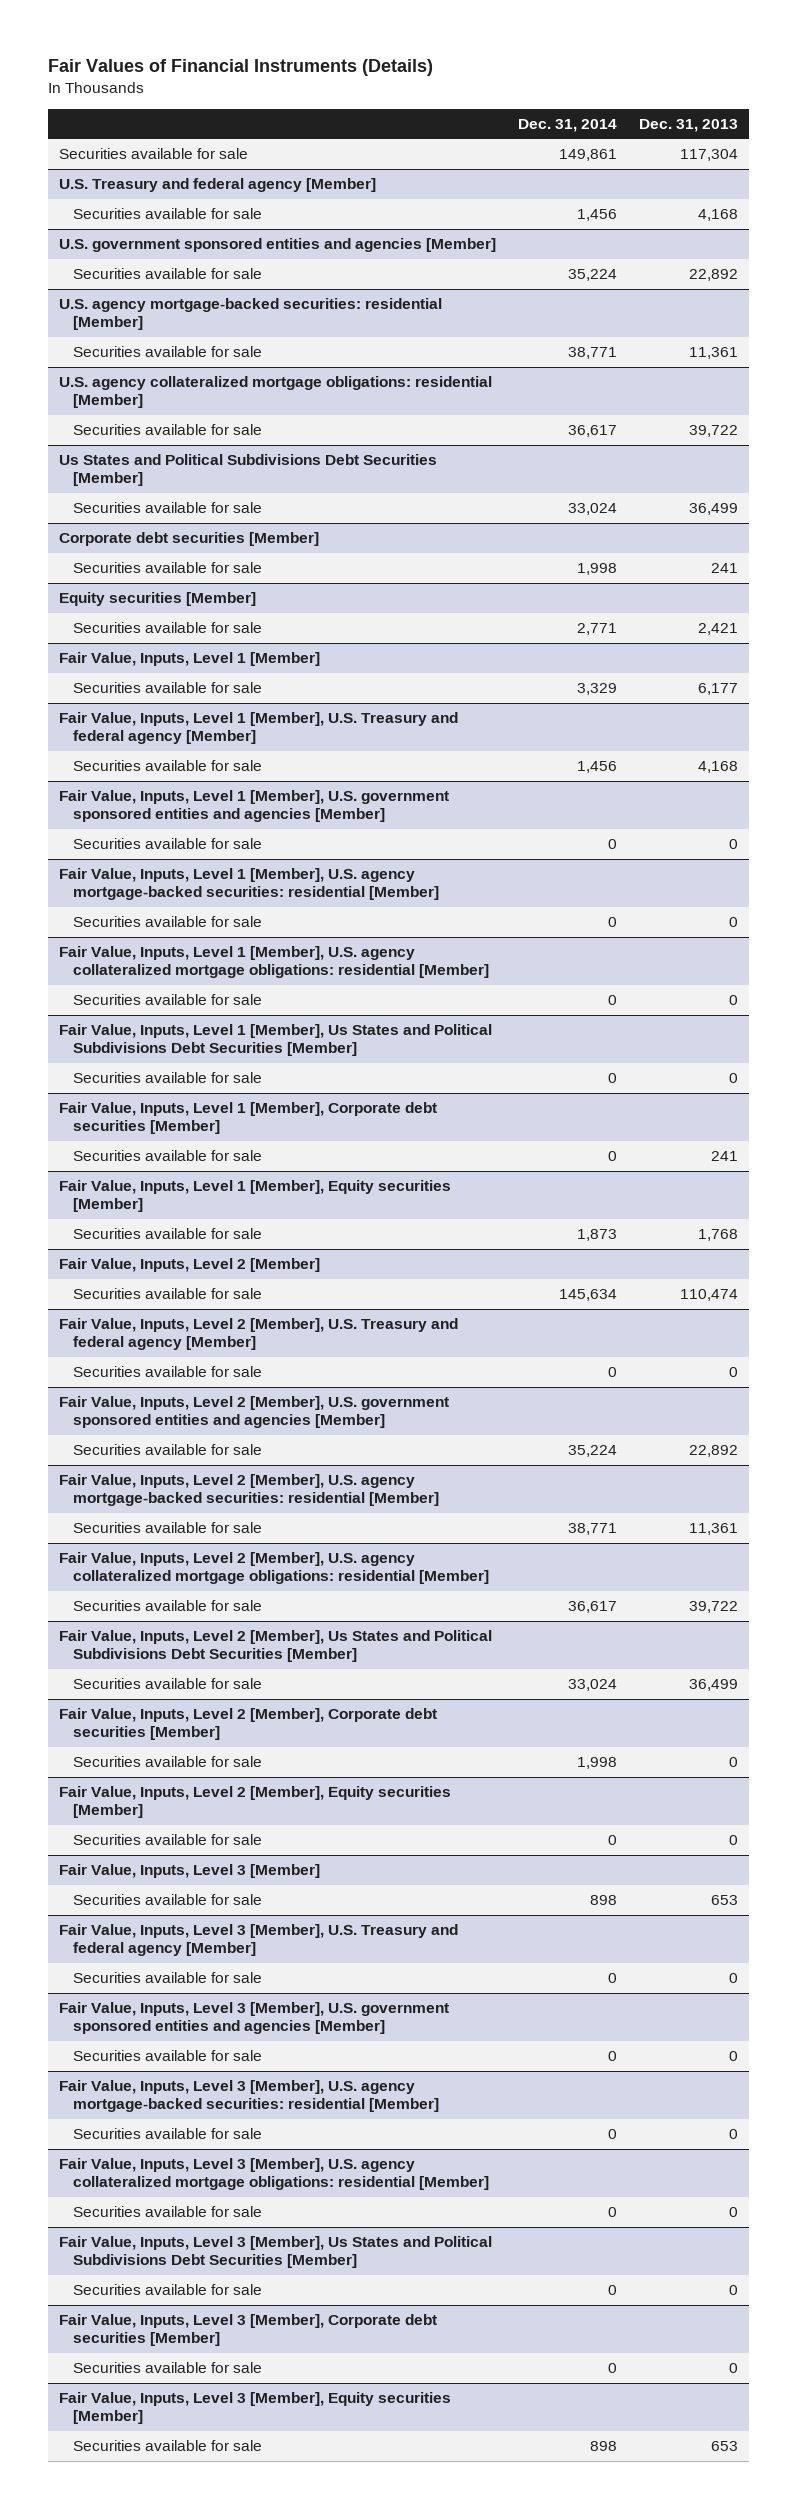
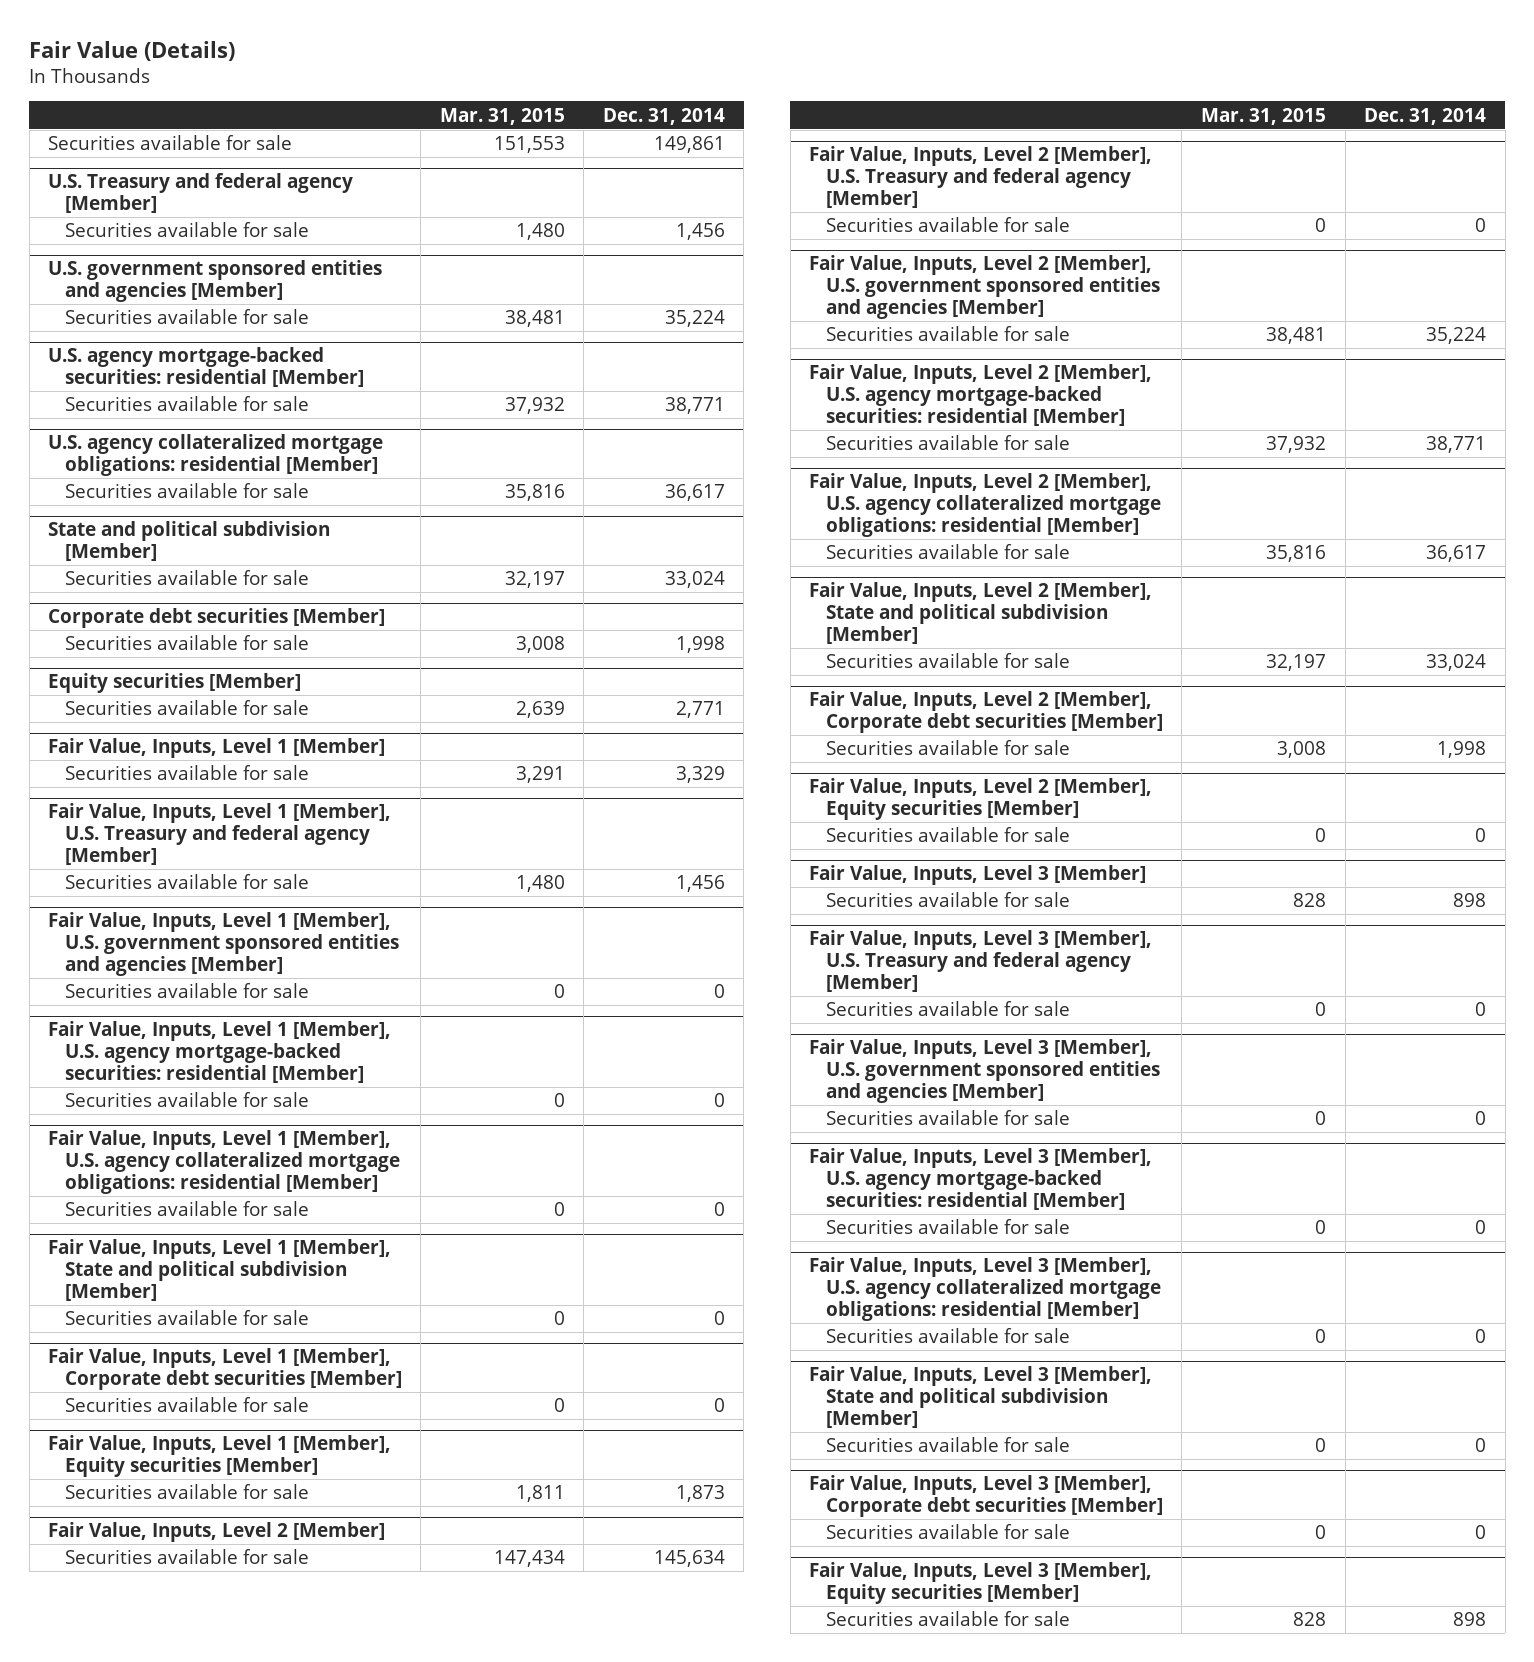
- Fair Values of Financial Instruments (Details)
+ Fair Value (Details)
- | Dec. 31, 2014 | Dec. 31, 2013
+ | Mar. 31, 2015 | Dec. 31, 2014
- Us States and Political Subdivisions Debt Securities [Member]
+ State and political subdivision [Member]
- Fair Value, Inputs, Level 1 [Member], Us States and Political Subdivisions Debt Securities [Member]
+ Fair Value, Inputs, Level 1 [Member], State and political subdivision [Member]
- Fair Value, Inputs, Level 2 [Member], Us States and Political Subdivisions Debt Securities [Member]
+ Fair Value, Inputs, Level 2 [Member], State and political subdivision [Member]
- Fair Value, Inputs, Level 3 [Member], Us States and Political Subdivisions Debt Securities [Member]
+ Fair Value, Inputs, Level 3 [Member], State and political subdivision [Member]

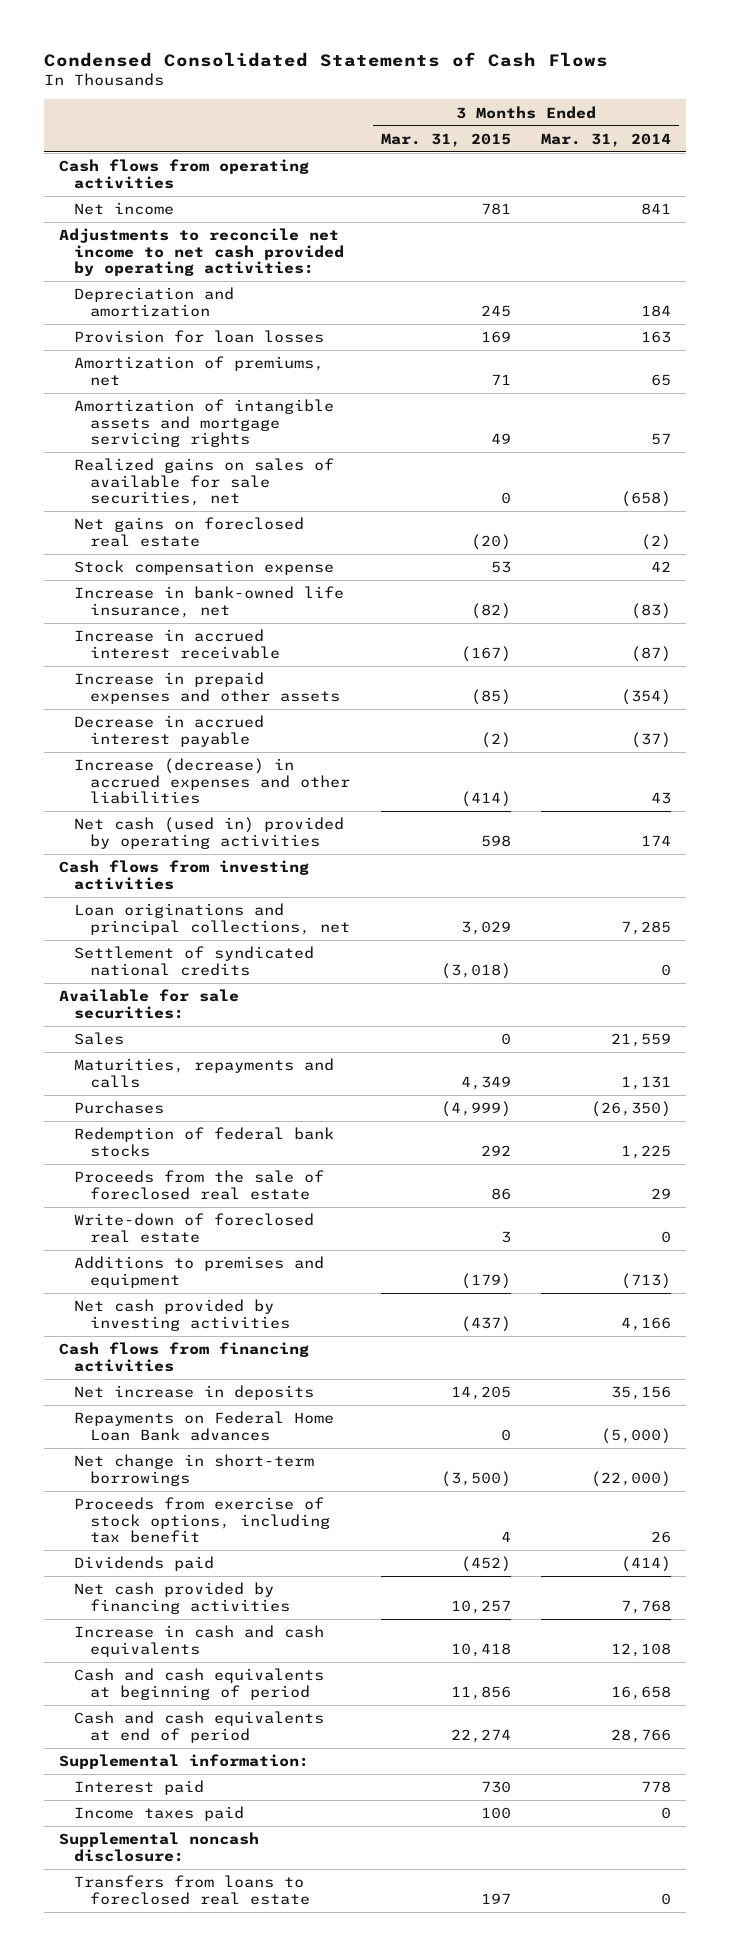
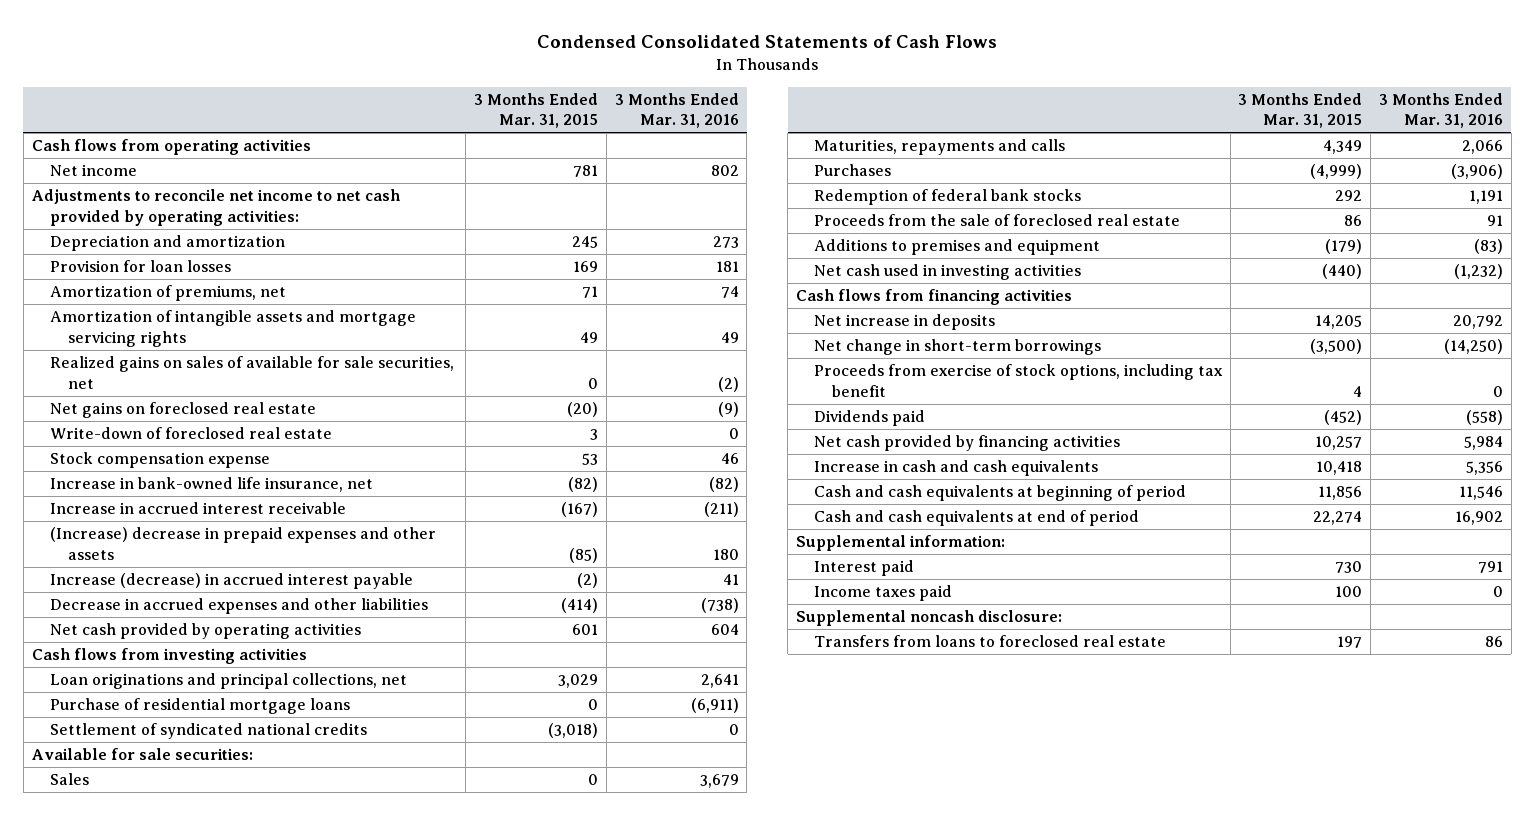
- | 3 Months Ended Mar. 31, 2015 | 3 Months Ended Mar. 31, 2014
+ | 3 Months Ended Mar. 31, 2015 | 3 Months Ended Mar. 31, 2016
moved up: Write-down of foreclosed real estate | 3 | 0
- Increase in prepaid expenses and other assets | (85) | (354)
- Decrease in accrued interest payable | (2) | (37)
- Increase (decrease) in accrued expenses and other liabilities | (414) | 43
- Net cash (used in) provided by operating activities | 598 | 174
+ (Increase) decrease in prepaid expenses and other assets | (85) | 180
+ Increase (decrease) in accrued interest payable | (2) | 41
+ Decrease in accrued expenses and other liabilities | (414) | (738)
+ Net cash provided by operating activities | 601 | 604
+ Purchase of residential mortgage loans | 0 | (6,911)
- Net cash provided by investing activities | (437) | 4,166
+ Net cash used in investing activities | (440) | (1,232)
- Repayments on Federal Home Loan Bank advances | 0 | (5,000)

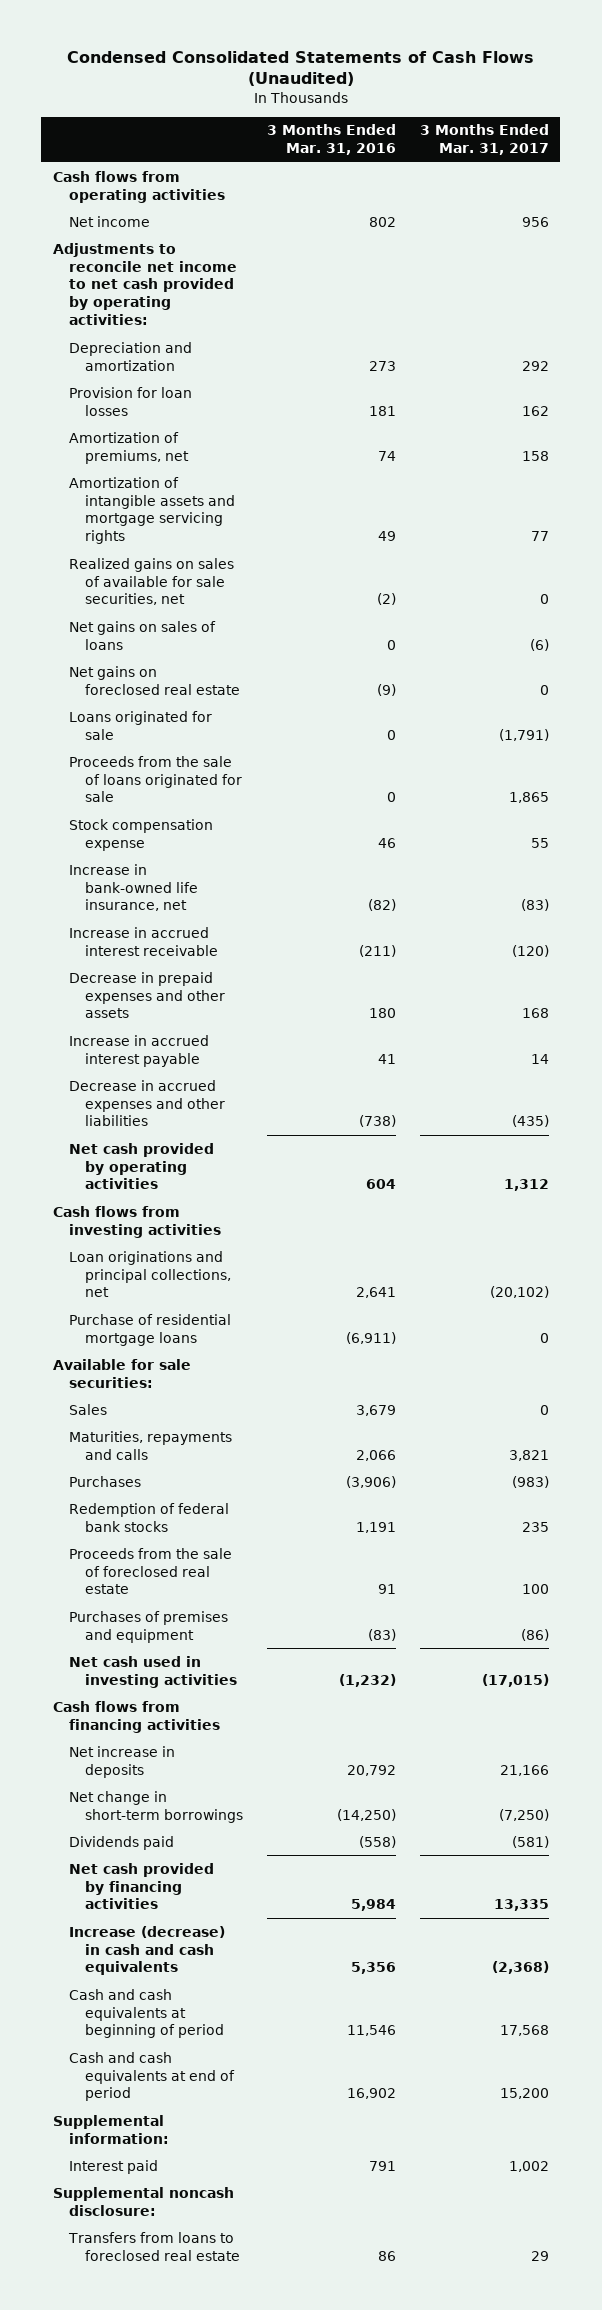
- Condensed Consolidated Statements of Cash Flows
+ Condensed Consolidated Statements of Cash Flows (Unaudited)
- | 3 Months Ended Mar. 31, 2015 | 3 Months Ended Mar. 31, 2016
+ | 3 Months Ended Mar. 31, 2016 | 3 Months Ended Mar. 31, 2017
+ Net gains on sales of loans | 0 | (6)
- Write-down of foreclosed real estate | 3 | 0
+ Loans originated for sale | 0 | (1,791)
+ Proceeds from the sale of loans originated for sale | 0 | 1,865
- (Increase) decrease in prepaid expenses and other assets | (85) | 180
- Increase (decrease) in accrued interest payable | (2) | 41
+ Decrease in prepaid expenses and other assets | 180 | 168
+ Increase in accrued interest payable | 41 | 14
- Settlement of syndicated national credits | (3,018) | 0
- Additions to premises and equipment | (179) | (83)
+ Purchases of premises and equipment | (83) | (86)
- Proceeds from exercise of stock options, including tax benefit | 4 | 0
- Increase in cash and cash equivalents | 10,418 | 5,356
+ Increase (decrease) in cash and cash equivalents | 5,356 | (2,368)
- Income taxes paid | 100 | 0

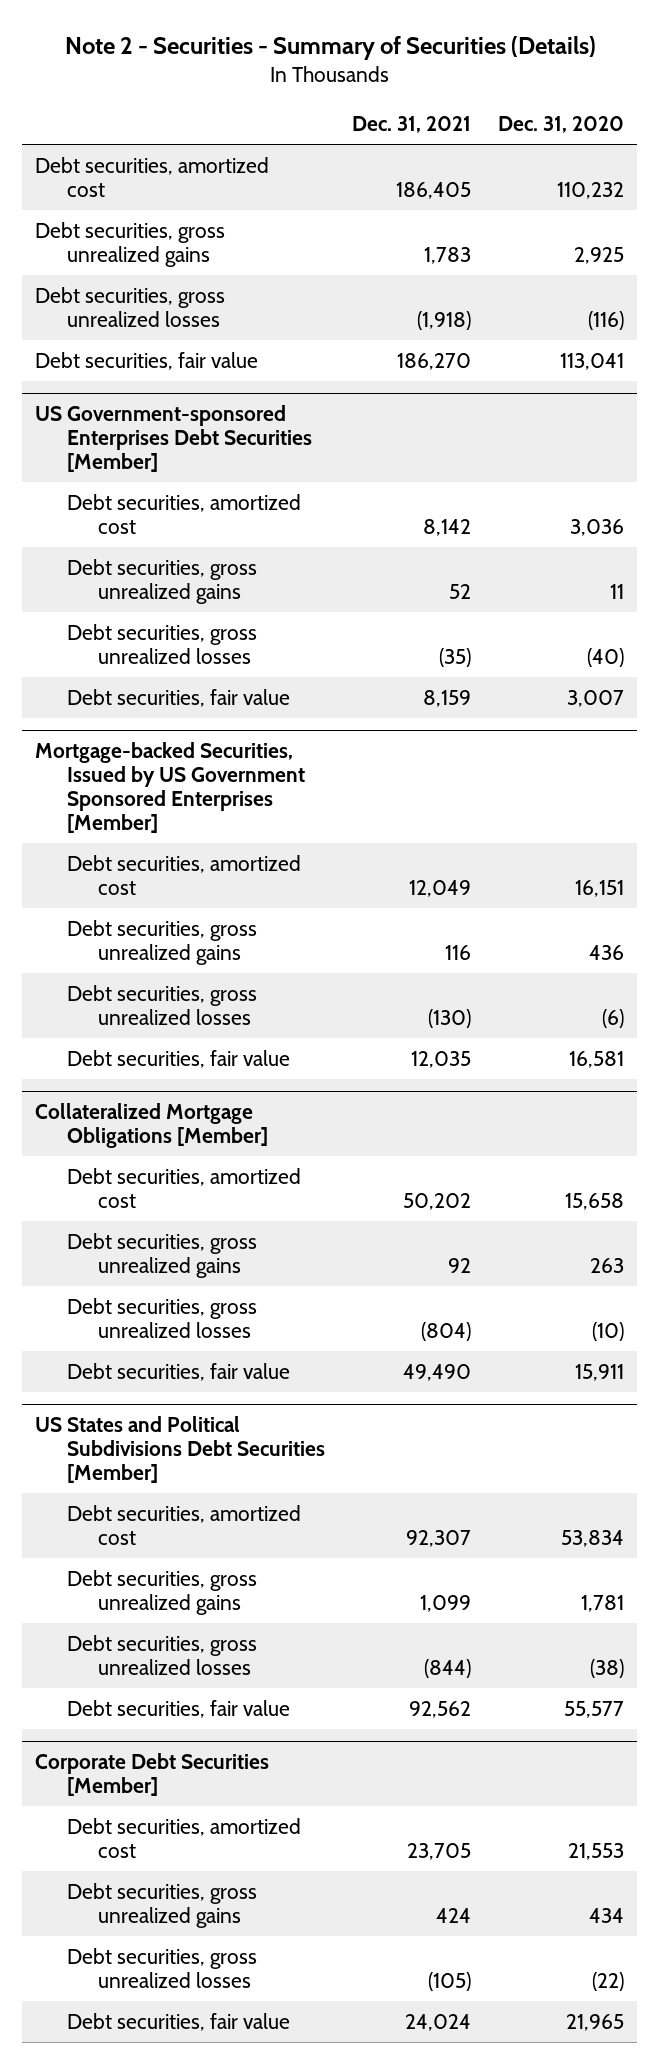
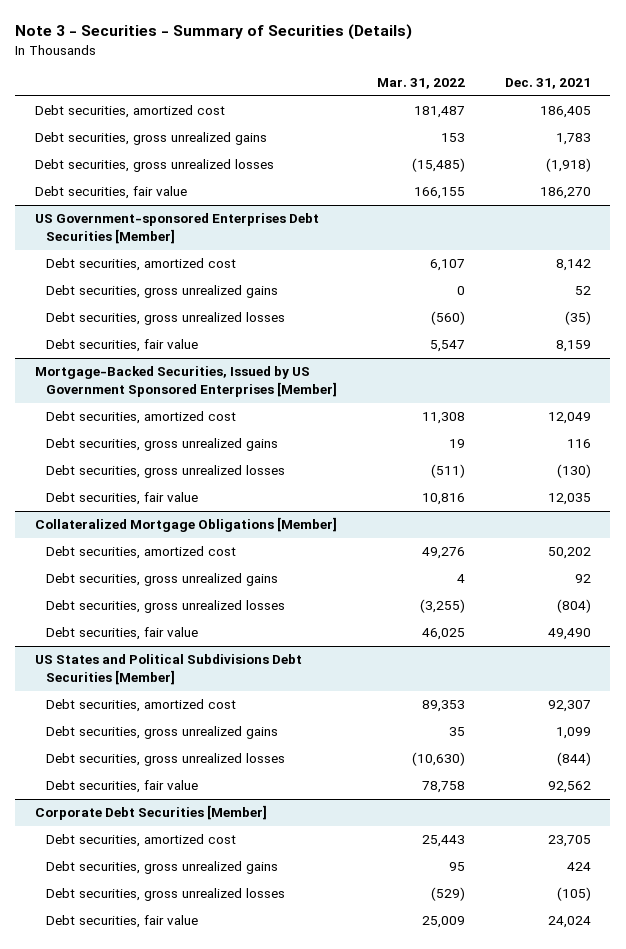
- Note 2 - Securities - Summary of Securities (Details)
+ Note 3 - Securities - Summary of Securities (Details)
- | Dec. 31, 2021 | Dec. 31, 2020
+ | Mar. 31, 2022 | Dec. 31, 2021
- Mortgage-backed Securities, Issued by US Government Sponsored Enterprises [Member]
+ Mortgage-Backed Securities, Issued by US Government Sponsored Enterprises [Member]

